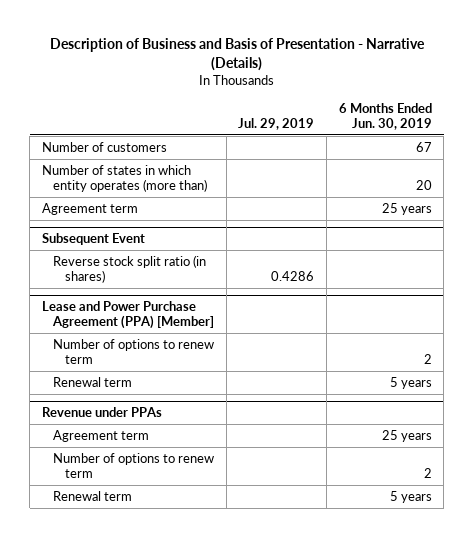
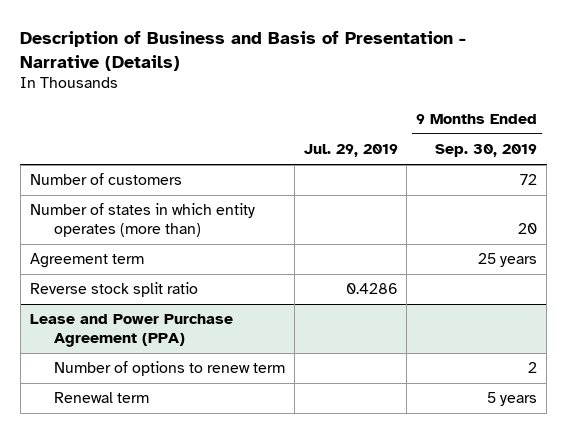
- | Jul. 29, 2019 | 6 Months Ended Jun. 30, 2019
+ | Jul. 29, 2019 | 9 Months Ended Sep. 30, 2019
- Subsequent Event
- Reverse stock split ratio (in shares) | 0.4286 |
- Lease and Power Purchase Agreement (PPA) [Member]
+ Reverse stock split ratio | 0.4286 |
+ Lease and Power Purchase Agreement (PPA)
- Revenue under PPAs
- Agreement term | | 25 years
- Number of options to renew term | | 2
- Renewal term | | 5 years

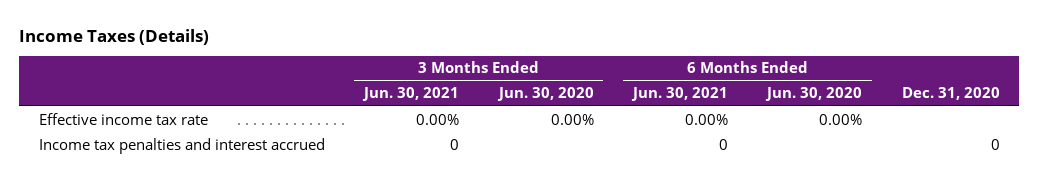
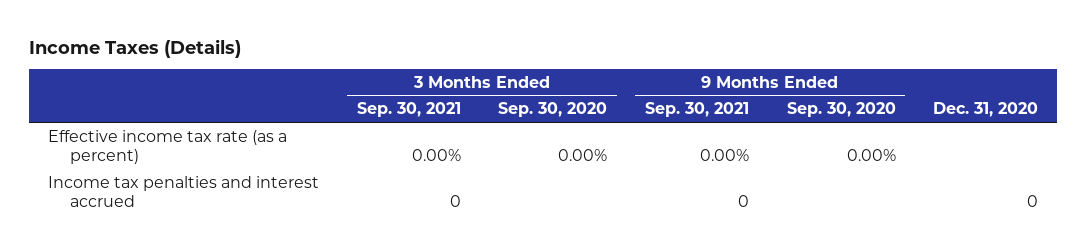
- | 3 Months Ended Jun. 30, 2021 | 3 Months Ended Jun. 30, 2020 | 6 Months Ended Jun. 30, 2021 | 6 Months Ended Jun. 30, 2020 | Dec. 31, 2020
+ | 3 Months Ended Sep. 30, 2021 | 3 Months Ended Sep. 30, 2020 | 9 Months Ended Sep. 30, 2021 | 9 Months Ended Sep. 30, 2020 | Dec. 31, 2020
- Effective income tax rate | 0.00% | 0.00% | 0.00% | 0.00% |
+ Effective income tax rate (as a percent) | 0.00% | 0.00% | 0.00% | 0.00% |

